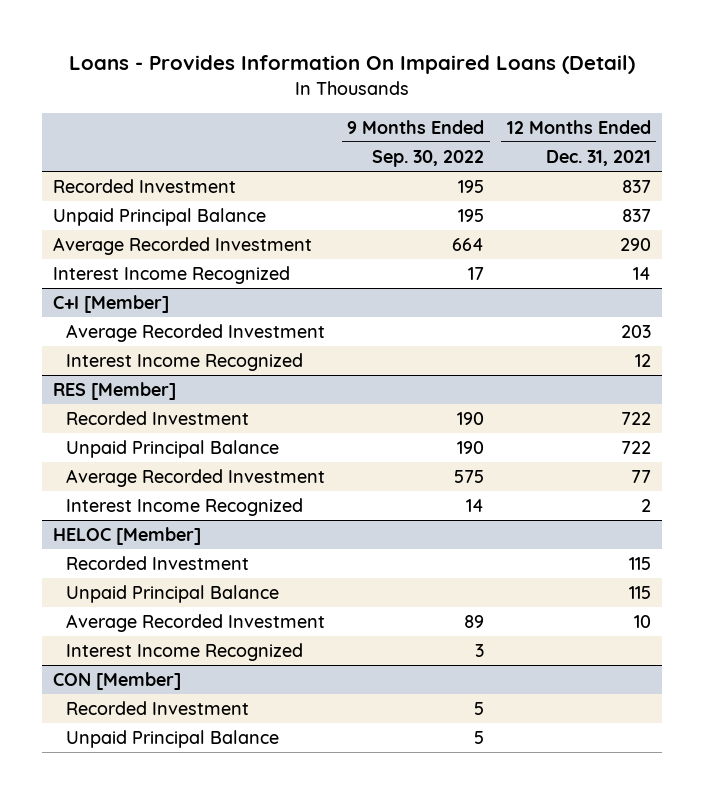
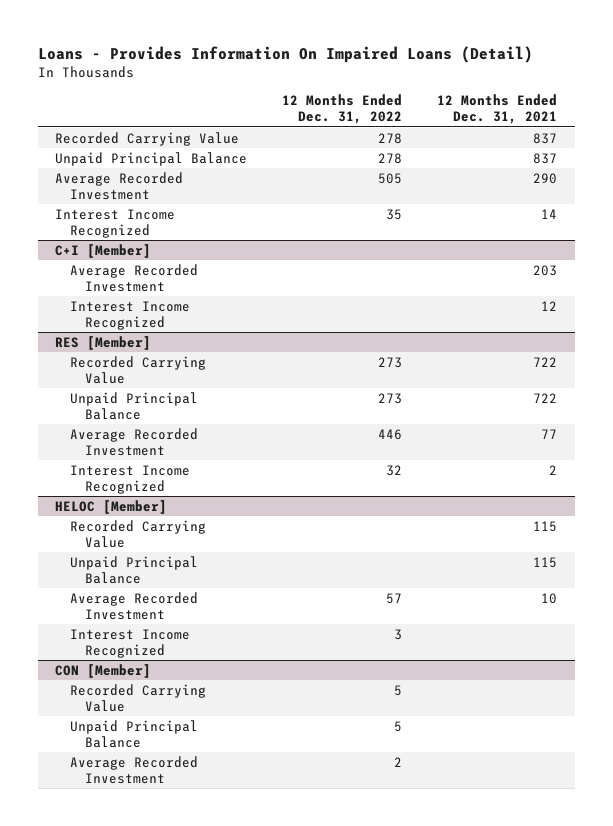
- | 9 Months Ended Sep. 30, 2022 | 12 Months Ended Dec. 31, 2021
+ | 12 Months Ended Dec. 31, 2022 | 12 Months Ended Dec. 31, 2021
- Recorded Investment | 195 | 837
+ Recorded Carrying Value | 278 | 837
@ RES [Member]
- Recorded Investment | 190 | 722
+ Recorded Carrying Value | 273 | 722
@ HELOC [Member]
- Recorded Investment | | 115
+ Recorded Carrying Value | | 115
@ CON [Member]
- Recorded Investment | 5 |
+ Recorded Carrying Value | 5 |
+ Average Recorded Investment | 2 |

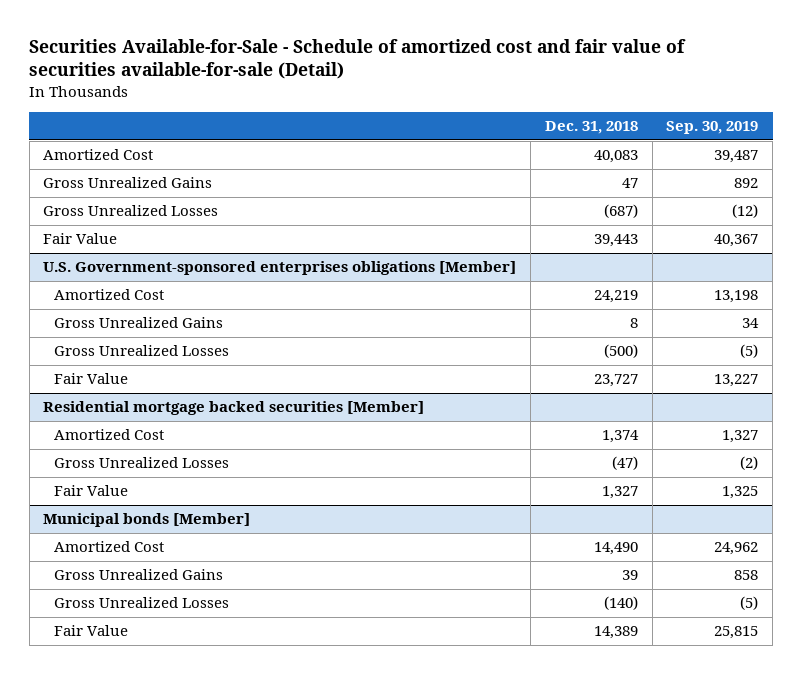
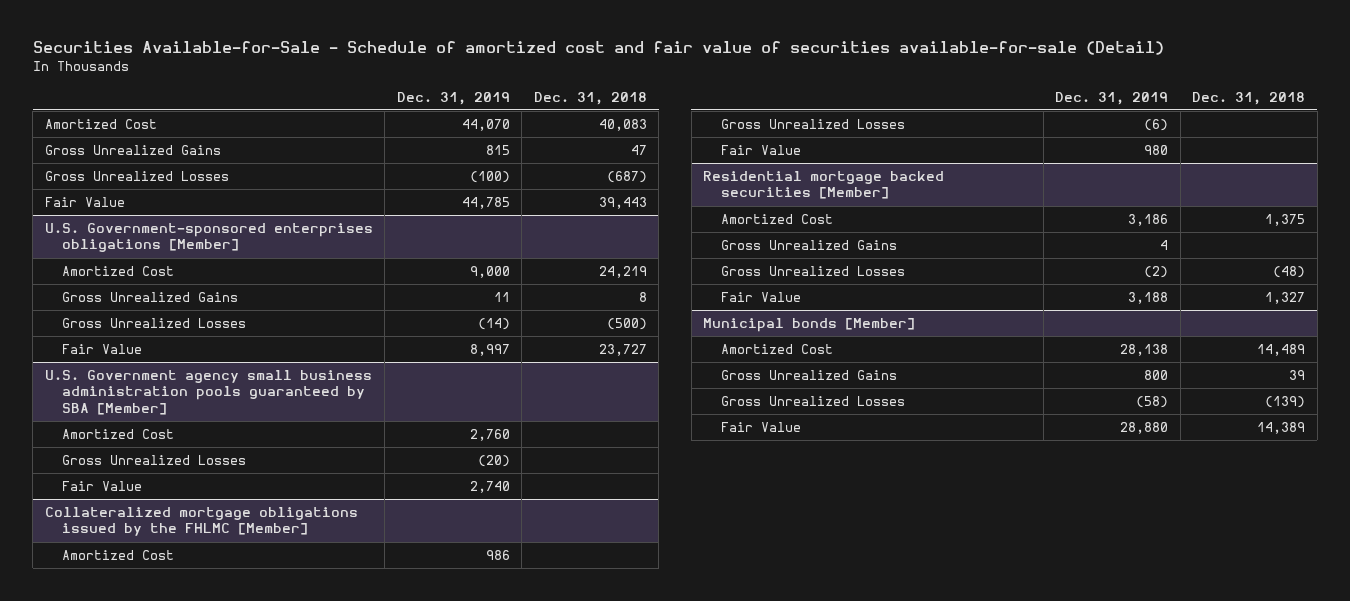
- | Dec. 31, 2018 | Sep. 30, 2019
+ | Dec. 31, 2019 | Dec. 31, 2018
+ U.S. Government agency small business administration pools guaranteed by SBA [Member]
+ Amortized Cost | 2,760 |
+ Gross Unrealized Losses | (20) |
+ Fair Value | 2,740 |
+ Collateralized mortgage obligations issued by the FHLMC [Member]
+ Amortized Cost | 986 |
+ Gross Unrealized Losses | (6) |
+ Fair Value | 980 |
@ Residential mortgage backed securities [Member]
- Amortized Cost | 1,374 | 1,327
- Gross Unrealized Losses | (47) | (2)
+ Amortized Cost | 3,186 | 1,375
+ Gross Unrealized Gains | 4 |
+ Gross Unrealized Losses | (2) | (48)
@ Municipal bonds [Member]
- Amortized Cost | 14,490 | 24,962
+ Amortized Cost | 28,138 | 14,489
- Gross Unrealized Losses | (140) | (5)
+ Gross Unrealized Losses | (58) | (139)

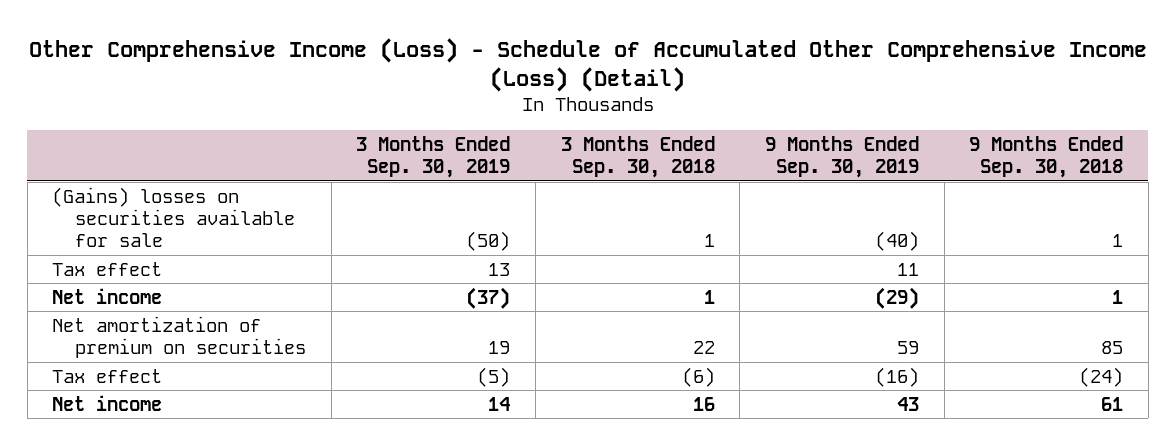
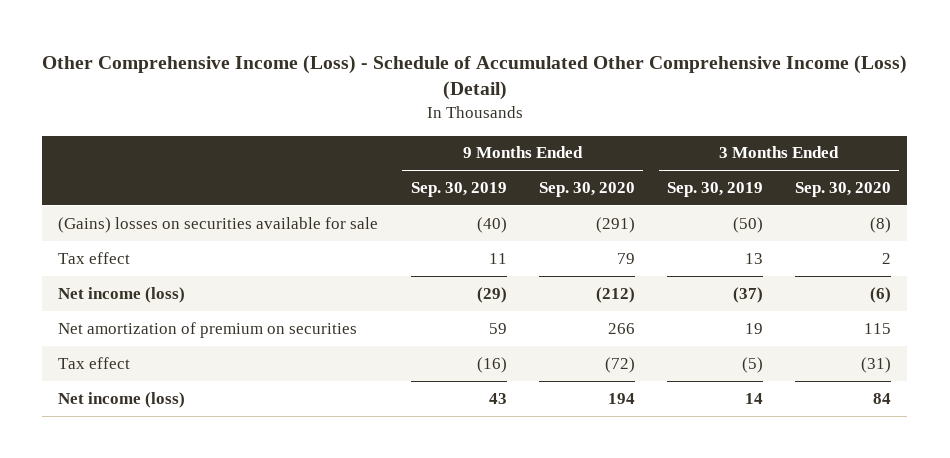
- | 3 Months Ended Sep. 30, 2019 | 3 Months Ended Sep. 30, 2018 | 9 Months Ended Sep. 30, 2019 | 9 Months Ended Sep. 30, 2018
+ | 9 Months Ended Sep. 30, 2019 | 9 Months Ended Sep. 30, 2020 | 3 Months Ended Sep. 30, 2019 | 3 Months Ended Sep. 30, 2020
- Net income | (37) | 1 | (29) | 1
+ Net income (loss) | (29) | (212) | (37) | (6)
- Net income | 14 | 16 | 43 | 61
+ Net income (loss) | 43 | 194 | 14 | 84

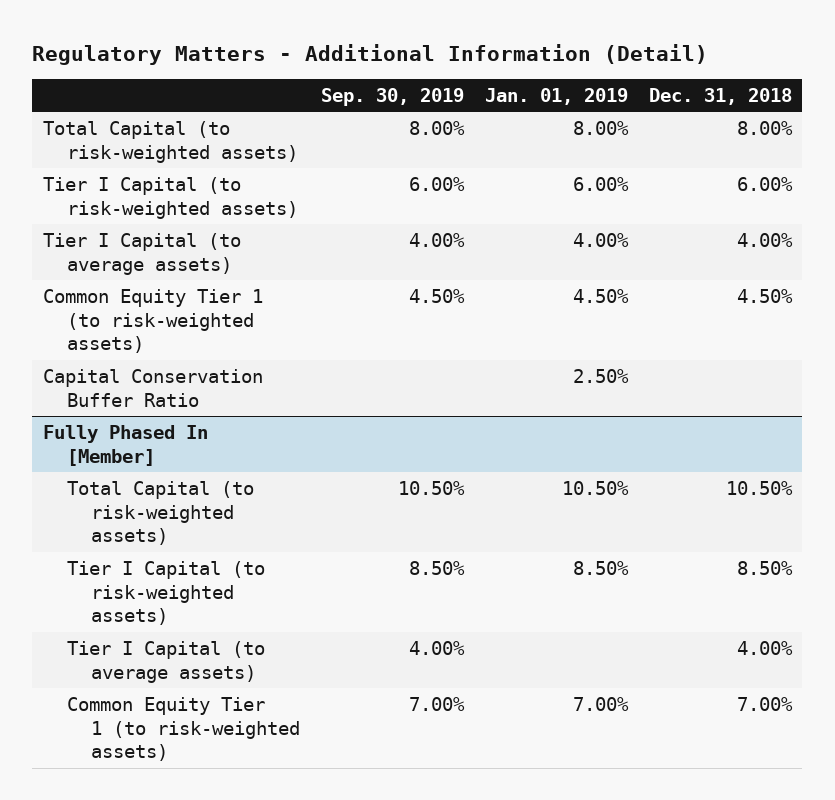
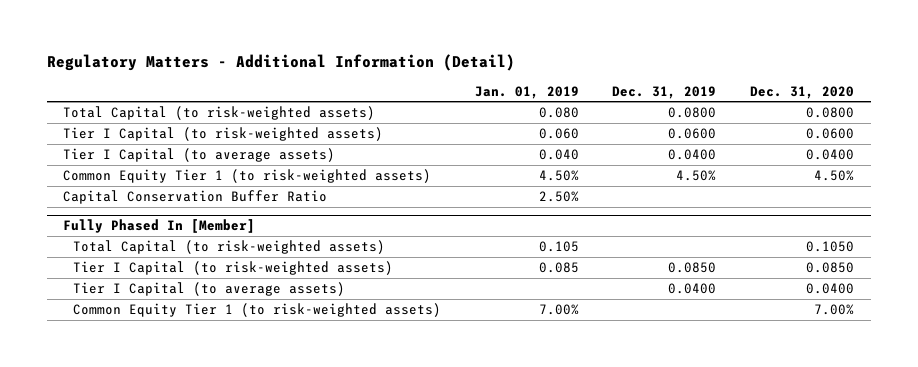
- | Sep. 30, 2019 | Jan. 01, 2019 | Dec. 31, 2018
+ | Jan. 01, 2019 | Dec. 31, 2019 | Dec. 31, 2020
- Total Capital (to risk-weighted assets) | 8.00% | 8.00% | 8.00%
- Tier I Capital (to risk-weighted assets) | 6.00% | 6.00% | 6.00%
- Tier I Capital (to average assets) | 4.00% | 4.00% | 4.00%
+ Total Capital (to risk-weighted assets) | 0.080 | 0.0800 | 0.0800
+ Tier I Capital (to risk-weighted assets) | 0.060 | 0.0600 | 0.0600
+ Tier I Capital (to average assets) | 0.040 | 0.0400 | 0.0400
@ Fully Phased In [Member]
- Total Capital (to risk-weighted assets) | 10.50% | 10.50% | 10.50%
- Tier I Capital (to risk-weighted assets) | 8.50% | 8.50% | 8.50%
+ Total Capital (to risk-weighted assets) | 0.105 | | 0.1050
+ Tier I Capital (to risk-weighted assets) | 0.085 | 0.0850 | 0.0850

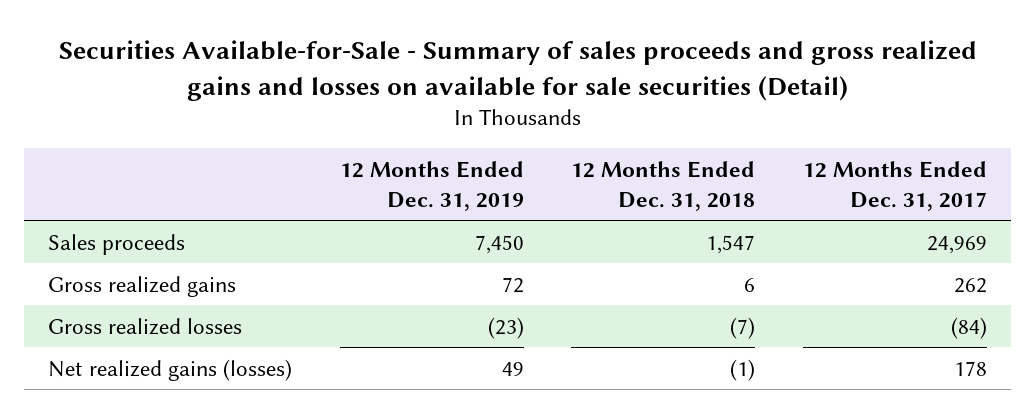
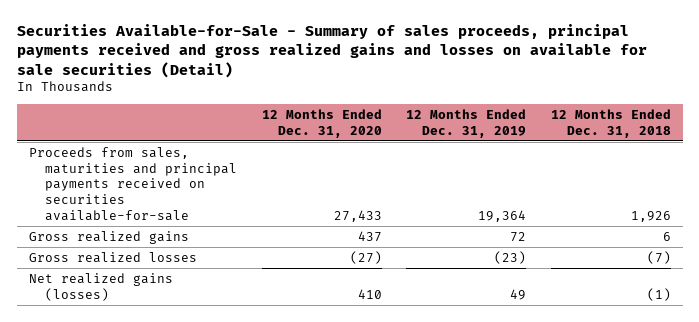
- Securities Available-for-Sale - Summary of sales proceeds and gross realized gains and losses on available for sale securities (Detail)
+ Securities Available-for-Sale - Summary of sales proceeds, principal payments received and gross realized gains and losses on available for sale securities (Detail)
- | 12 Months Ended Dec. 31, 2019 | 12 Months Ended Dec. 31, 2018 | 12 Months Ended Dec. 31, 2017
+ | 12 Months Ended Dec. 31, 2020 | 12 Months Ended Dec. 31, 2019 | 12 Months Ended Dec. 31, 2018
- Sales proceeds | 7,450 | 1,547 | 24,969
+ Proceeds from sales, maturities and principal payments received on securities available-for-sale | 27,433 | 19,364 | 1,926

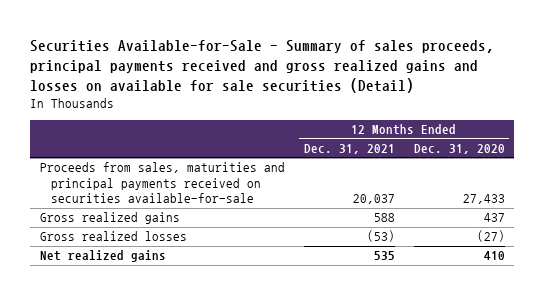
- | 12 Months Ended Dec. 31, 2020 | 12 Months Ended Dec. 31, 2019 | 12 Months Ended Dec. 31, 2018
+ | 12 Months Ended Dec. 31, 2021 | 12 Months Ended Dec. 31, 2020
- Net realized gains (losses) | 410 | 49 | (1)
+ Net realized gains | 535 | 410

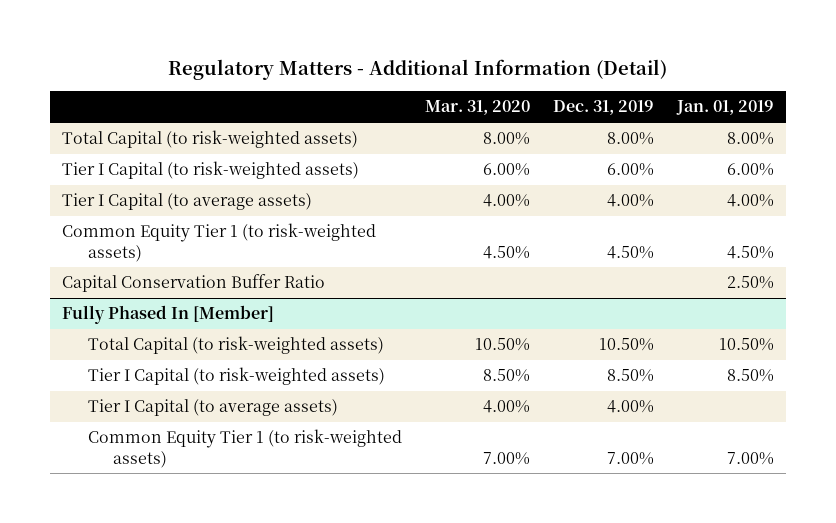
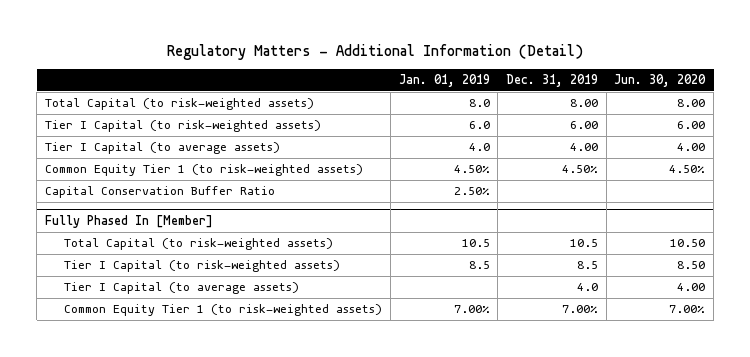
- | Mar. 31, 2020 | Dec. 31, 2019 | Jan. 01, 2019
+ | Jan. 01, 2019 | Dec. 31, 2019 | Jun. 30, 2020
- Total Capital (to risk-weighted assets) | 8.00% | 8.00% | 8.00%
- Tier I Capital (to risk-weighted assets) | 6.00% | 6.00% | 6.00%
- Tier I Capital (to average assets) | 4.00% | 4.00% | 4.00%
+ Total Capital (to risk-weighted assets) | 8.0 | 8.00 | 8.00
+ Tier I Capital (to risk-weighted assets) | 6.0 | 6.00 | 6.00
+ Tier I Capital (to average assets) | 4.0 | 4.00 | 4.00
@ Fully Phased In [Member]
- Total Capital (to risk-weighted assets) | 10.50% | 10.50% | 10.50%
- Tier I Capital (to risk-weighted assets) | 8.50% | 8.50% | 8.50%
- Tier I Capital (to average assets) | 4.00% | 4.00% |
+ Total Capital (to risk-weighted assets) | 10.5 | 10.5 | 10.50
+ Tier I Capital (to risk-weighted assets) | 8.5 | 8.5 | 8.50
+ Tier I Capital (to average assets) | | 4.0 | 4.00

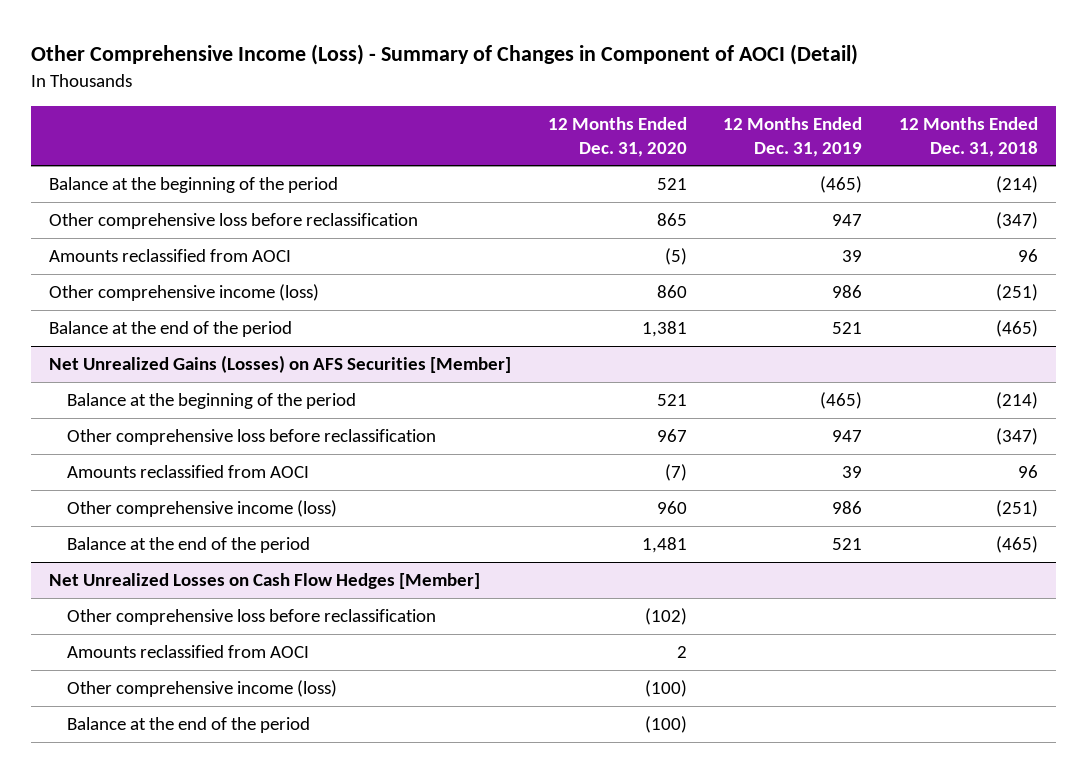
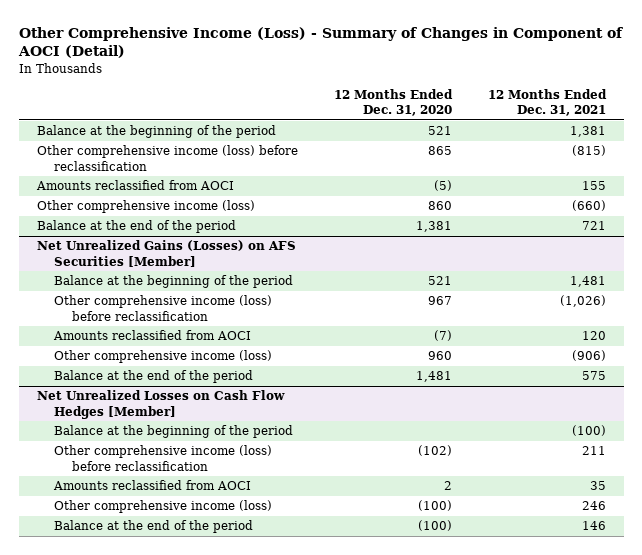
- | 12 Months Ended Dec. 31, 2020 | 12 Months Ended Dec. 31, 2019 | 12 Months Ended Dec. 31, 2018
+ | 12 Months Ended Dec. 31, 2020 | 12 Months Ended Dec. 31, 2021
- Other comprehensive loss before reclassification | 865 | 947 | (347)
+ Other comprehensive income (loss) before reclassification | 865 | (815)
@ Net Unrealized Gains (Losses) on AFS Securities [Member]
- Other comprehensive loss before reclassification | 967 | 947 | (347)
+ Other comprehensive income (loss) before reclassification | 967 | (1,026)
@ Net Unrealized Losses on Cash Flow Hedges [Member]
- Other comprehensive loss before reclassification | (102) | |
+ Balance at the beginning of the period | | (100)
+ Other comprehensive income (loss) before reclassification | (102) | 211

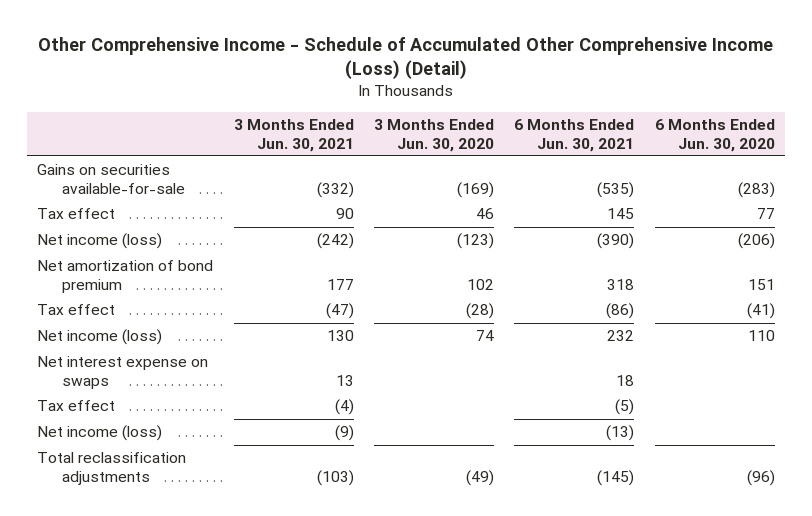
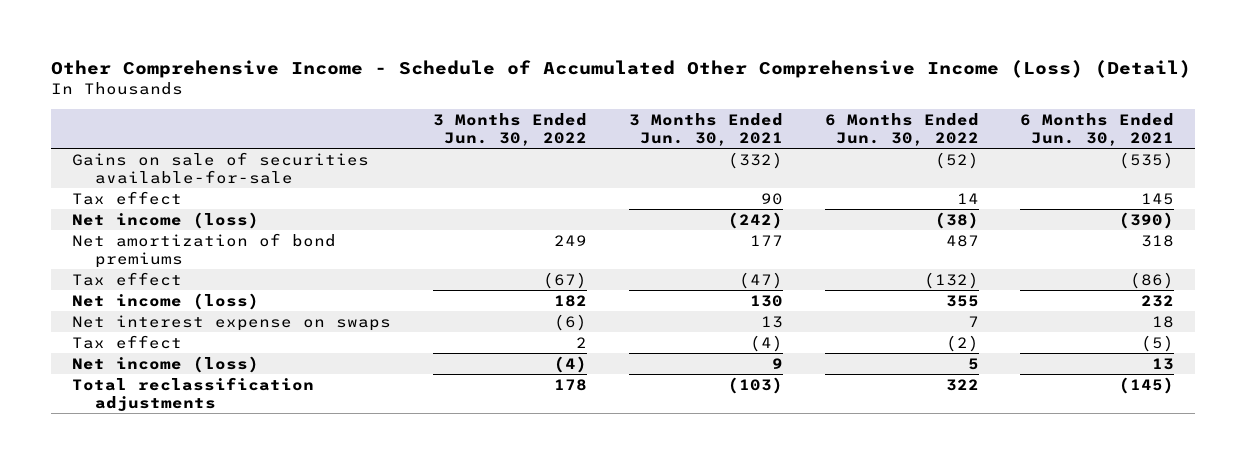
- | 3 Months Ended Jun. 30, 2021 | 3 Months Ended Jun. 30, 2020 | 6 Months Ended Jun. 30, 2021 | 6 Months Ended Jun. 30, 2020
+ | 3 Months Ended Jun. 30, 2022 | 3 Months Ended Jun. 30, 2021 | 6 Months Ended Jun. 30, 2022 | 6 Months Ended Jun. 30, 2021
- Gains on securities available-for-sale | (332) | (169) | (535) | (283)
+ Gains on sale of securities available-for-sale | | (332) | (52) | (535)
- Net amortization of bond premium | 177 | 102 | 318 | 151
+ Net amortization of bond premiums | 249 | 177 | 487 | 318
- Net income (loss) | (9) | | (13) |
+ Net income (loss) | (4) | 9 | 5 | 13

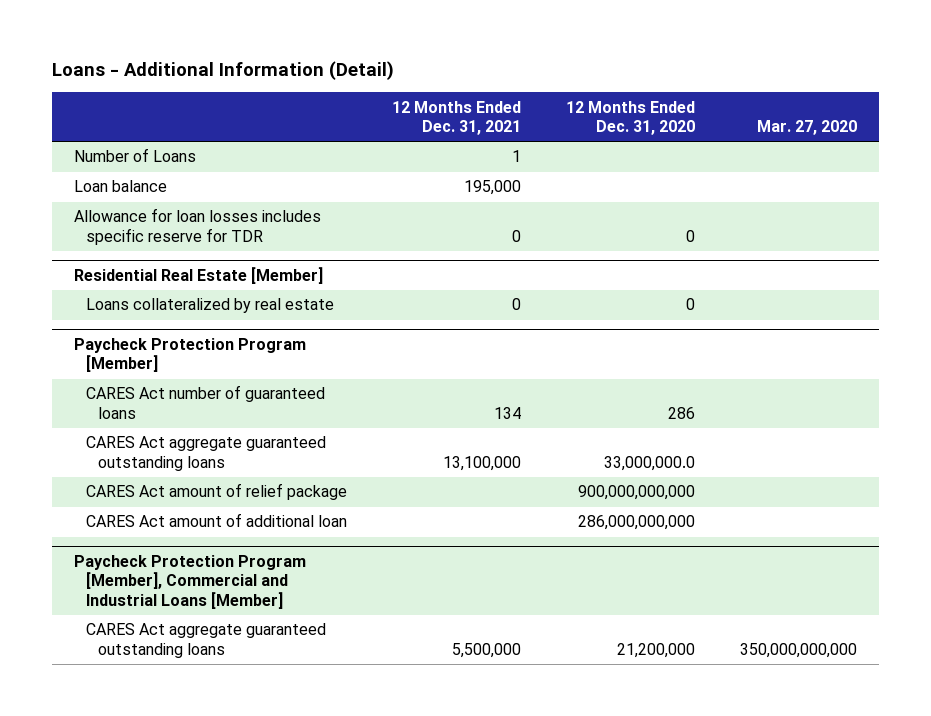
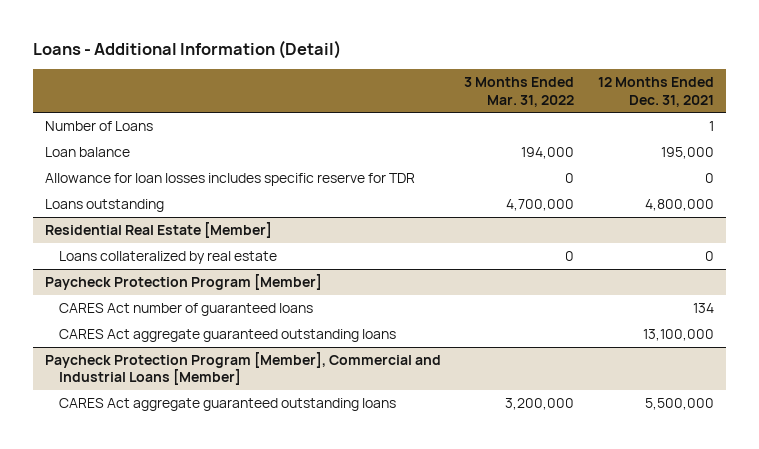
- | 12 Months Ended Dec. 31, 2021 | 12 Months Ended Dec. 31, 2020 | Mar. 27, 2020
+ | 3 Months Ended Mar. 31, 2022 | 12 Months Ended Dec. 31, 2021
+ Loans outstanding | 4,700,000 | 4,800,000
@ Paycheck Protection Program [Member]
- CARES Act amount of relief package | | 900,000,000,000 |
- CARES Act amount of additional loan | | 286,000,000,000 |

